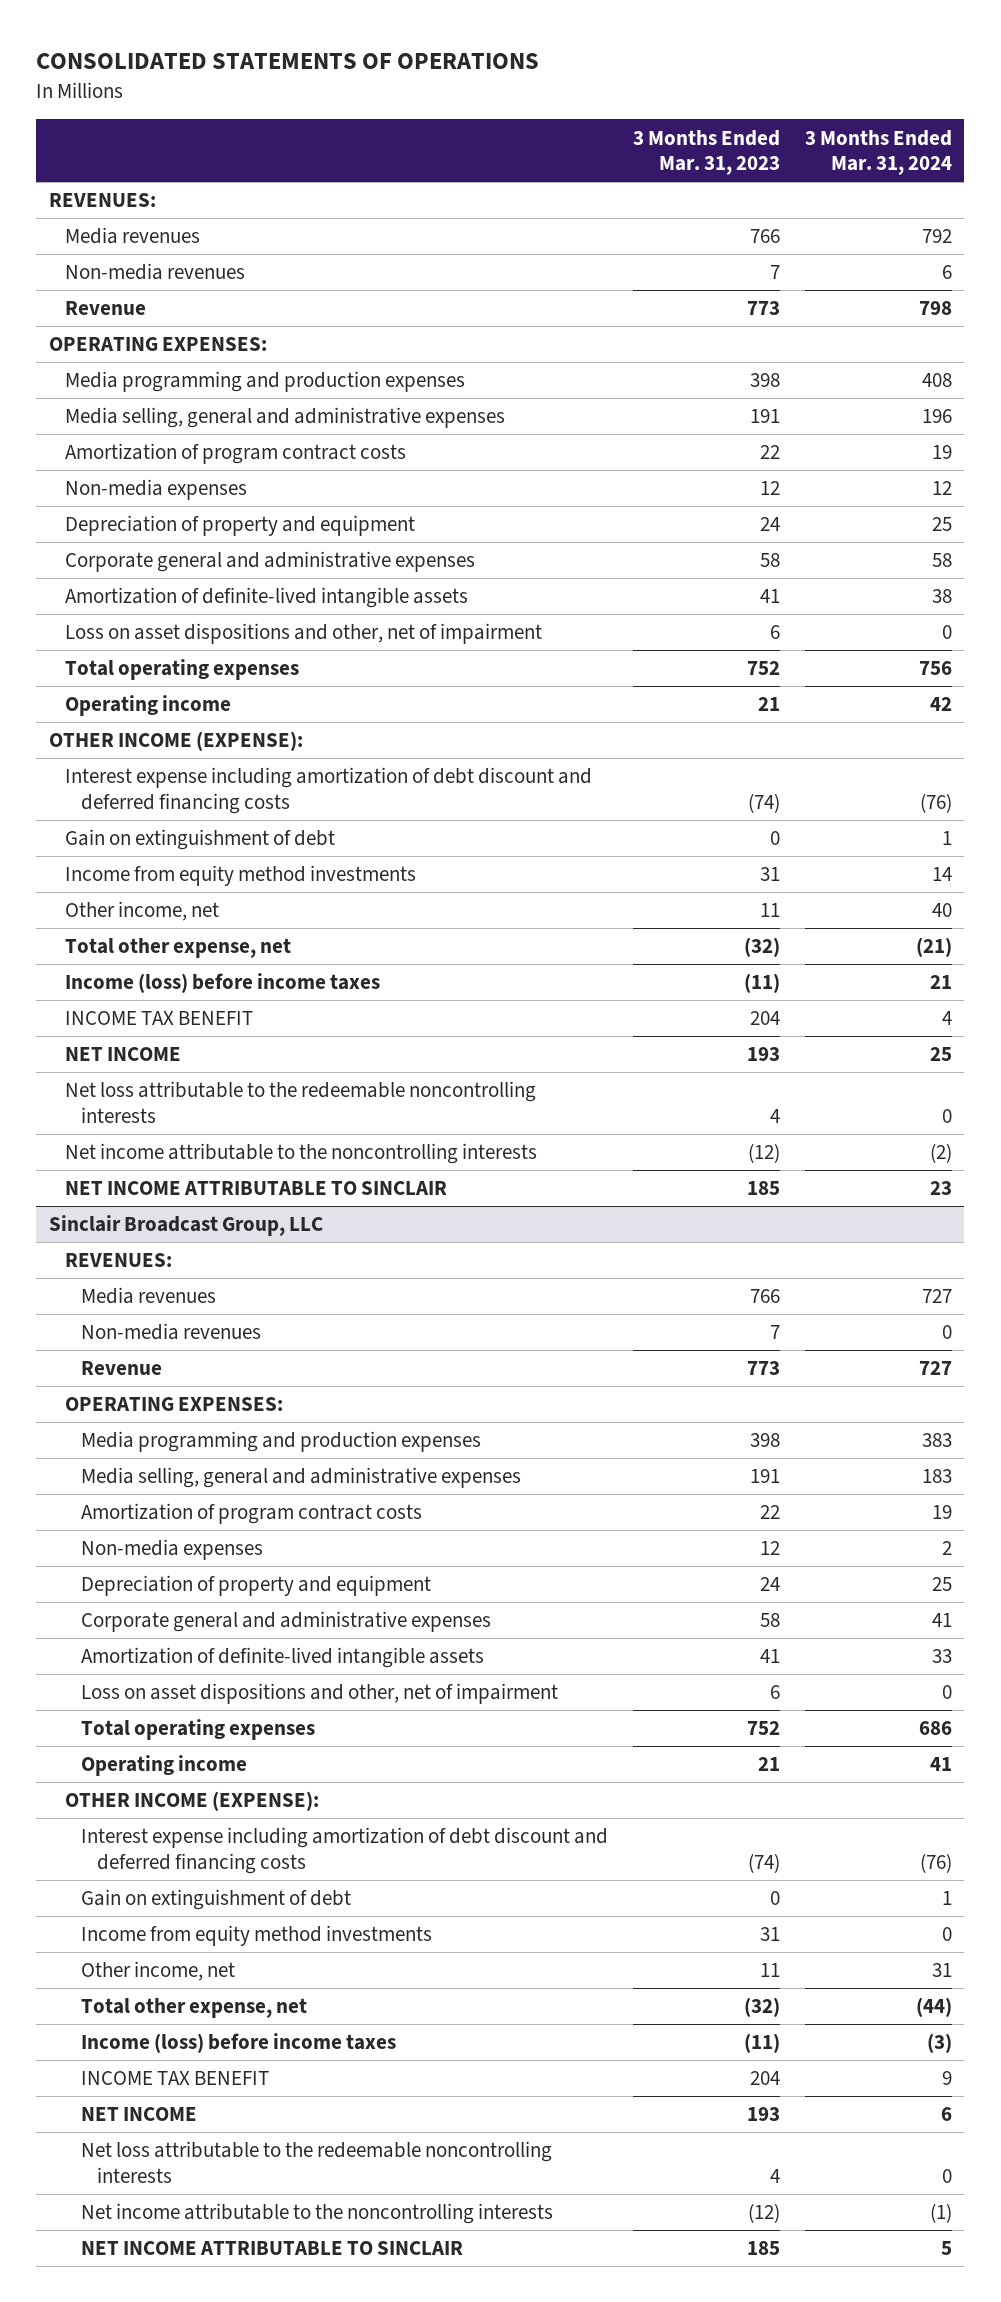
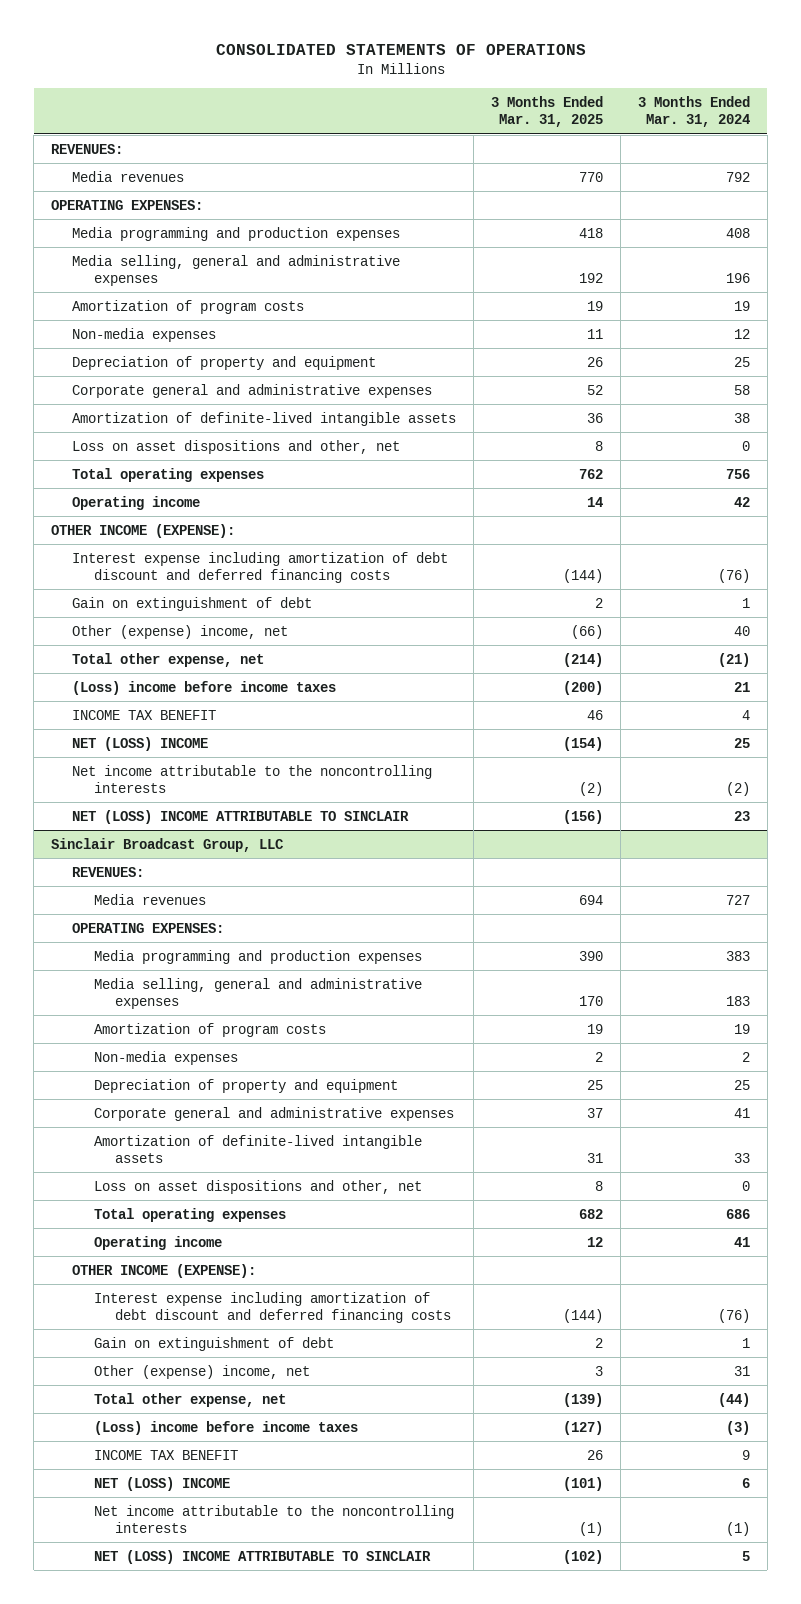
- | 3 Months Ended Mar. 31, 2023 | 3 Months Ended Mar. 31, 2024
+ | 3 Months Ended Mar. 31, 2025 | 3 Months Ended Mar. 31, 2024
- Non-media revenues | 7 | 6
- Revenue | 773 | 798
- Amortization of program contract costs | 22 | 19
+ Amortization of program costs | 19 | 19
- Loss on asset dispositions and other, net of impairment | 6 | 0
+ Loss on asset dispositions and other, net | 8 | 0
- Income from equity method investments | 31 | 14
- Other income, net | 11 | 40
+ Other (expense) income, net | (66) | 40
- Income (loss) before income taxes | (11) | 21
+ (Loss) income before income taxes | (200) | 21
- NET INCOME | 193 | 25
- Net loss attributable to the redeemable noncontrolling interests | 4 | 0
+ NET (LOSS) INCOME | (154) | 25
- NET INCOME ATTRIBUTABLE TO SINCLAIR | 185 | 23
+ NET (LOSS) INCOME ATTRIBUTABLE TO SINCLAIR | (156) | 23
@ Sinclair Broadcast Group, LLC
- Non-media revenues | 7 | 0
- Revenue | 773 | 727
- Amortization of program contract costs | 22 | 19
+ Amortization of program costs | 19 | 19
- Loss on asset dispositions and other, net of impairment | 6 | 0
+ Loss on asset dispositions and other, net | 8 | 0
- Income from equity method investments | 31 | 0
- Other income, net | 11 | 31
+ Other (expense) income, net | 3 | 31
- Income (loss) before income taxes | (11) | (3)
+ (Loss) income before income taxes | (127) | (3)
- NET INCOME | 193 | 6
- Net loss attributable to the redeemable noncontrolling interests | 4 | 0
+ NET (LOSS) INCOME | (101) | 6
- NET INCOME ATTRIBUTABLE TO SINCLAIR | 185 | 5
+ NET (LOSS) INCOME ATTRIBUTABLE TO SINCLAIR | (102) | 5

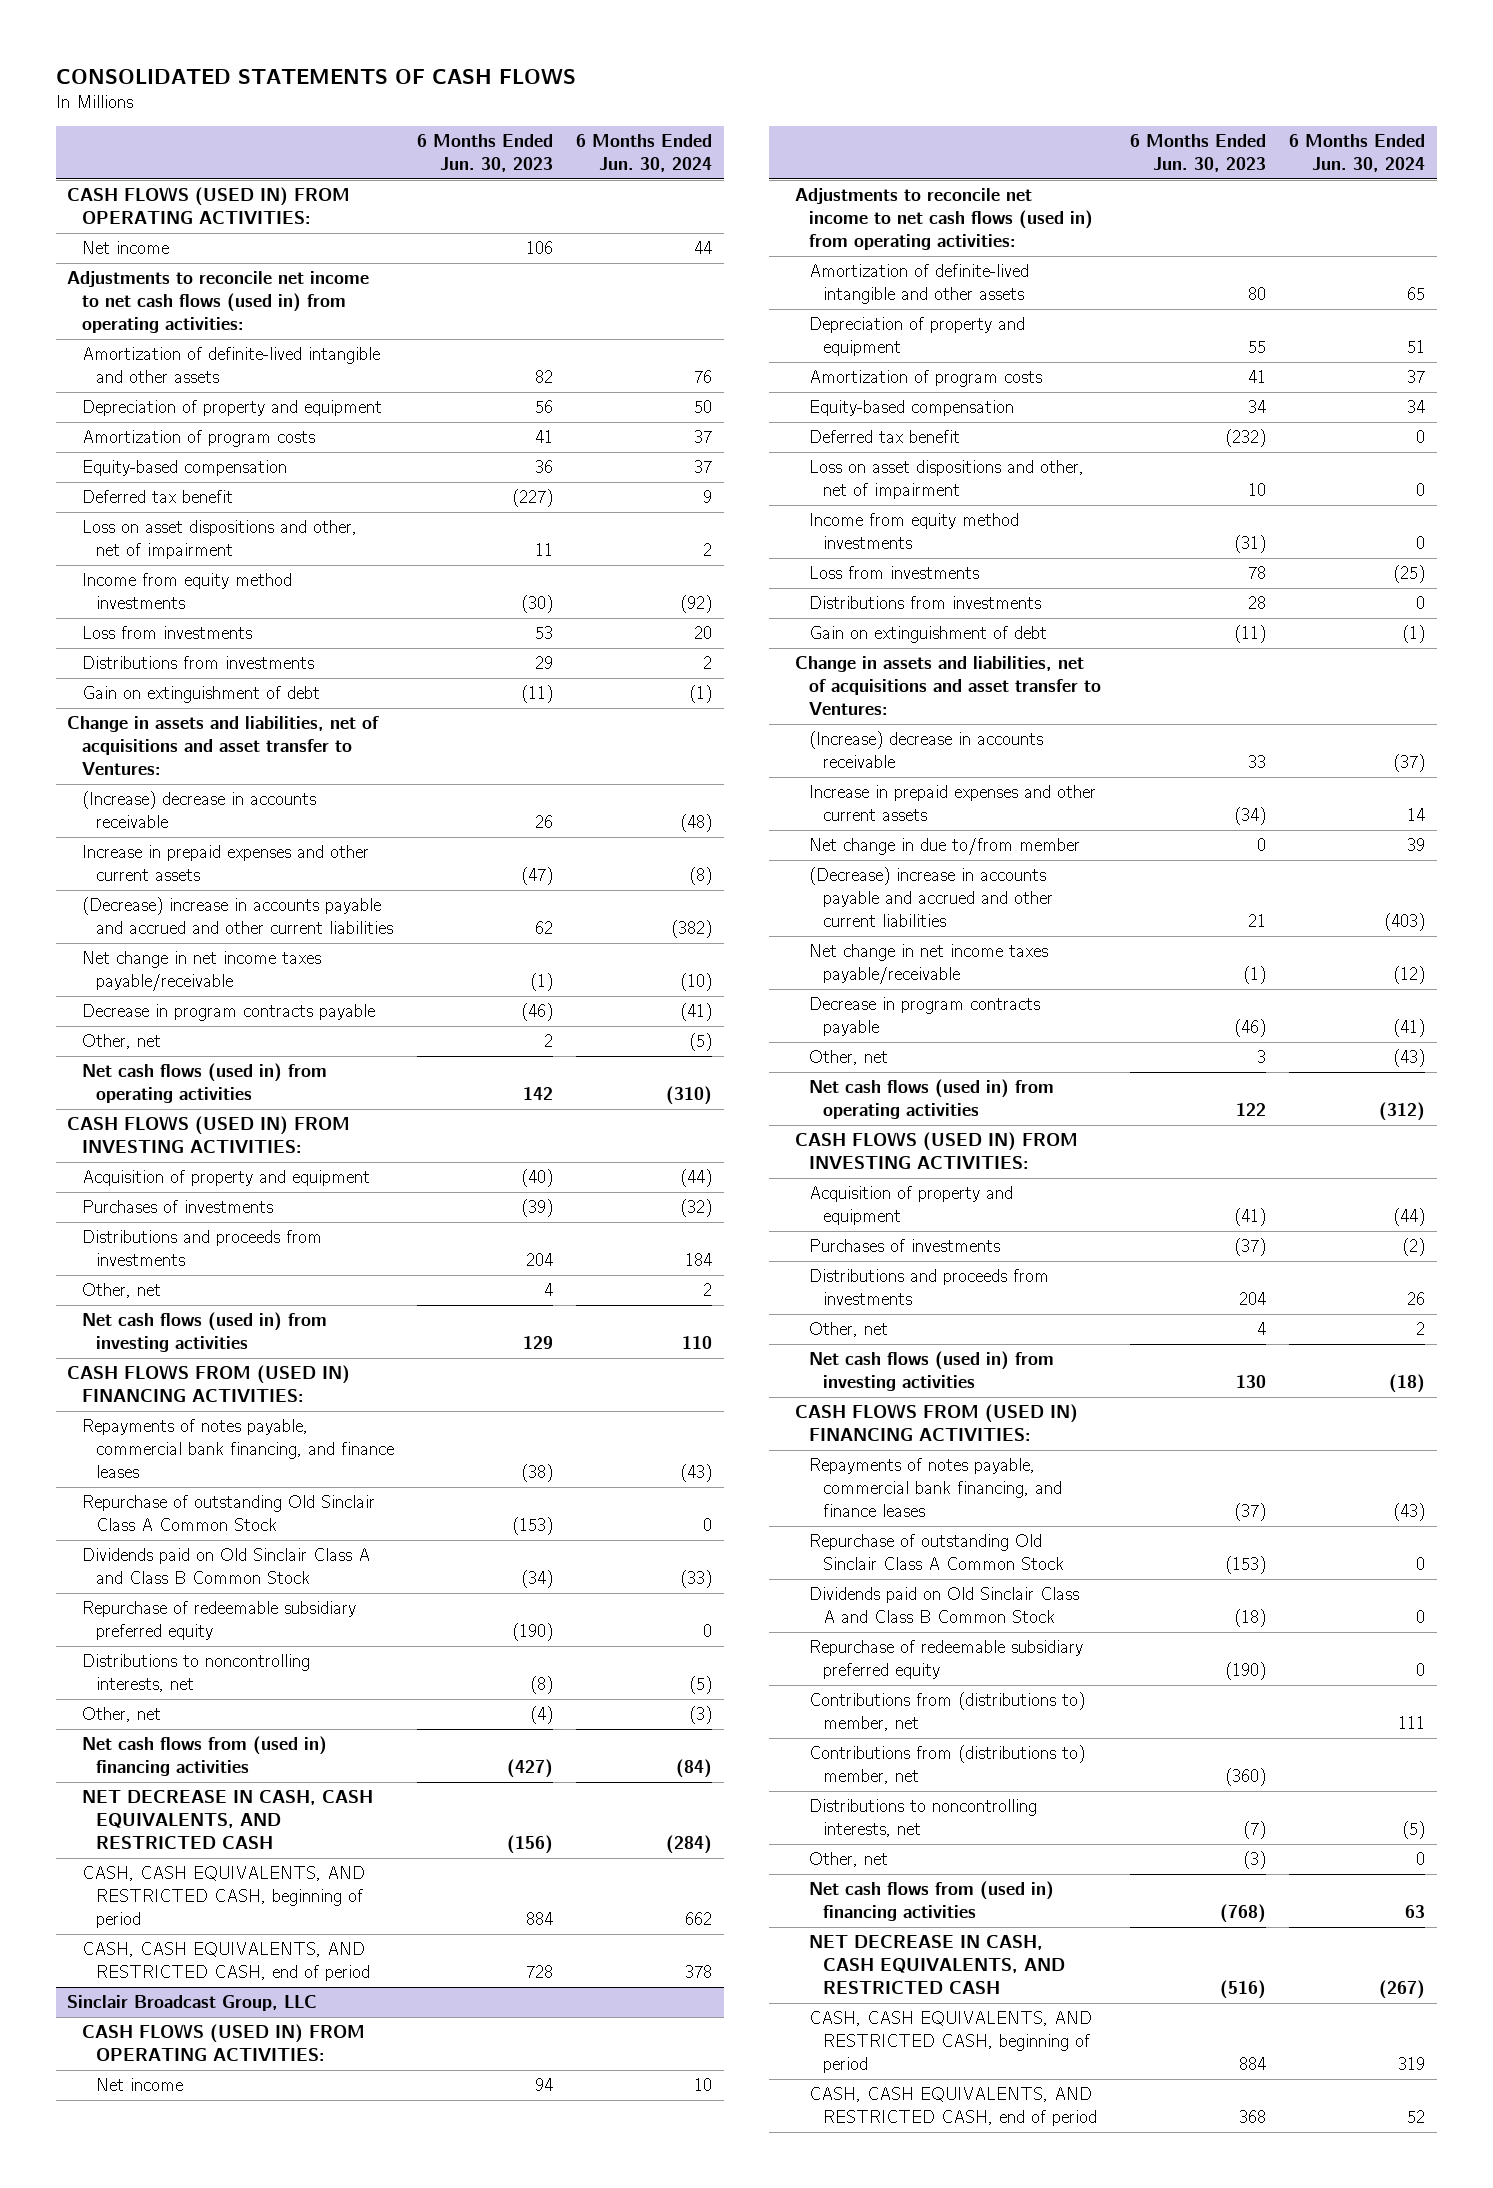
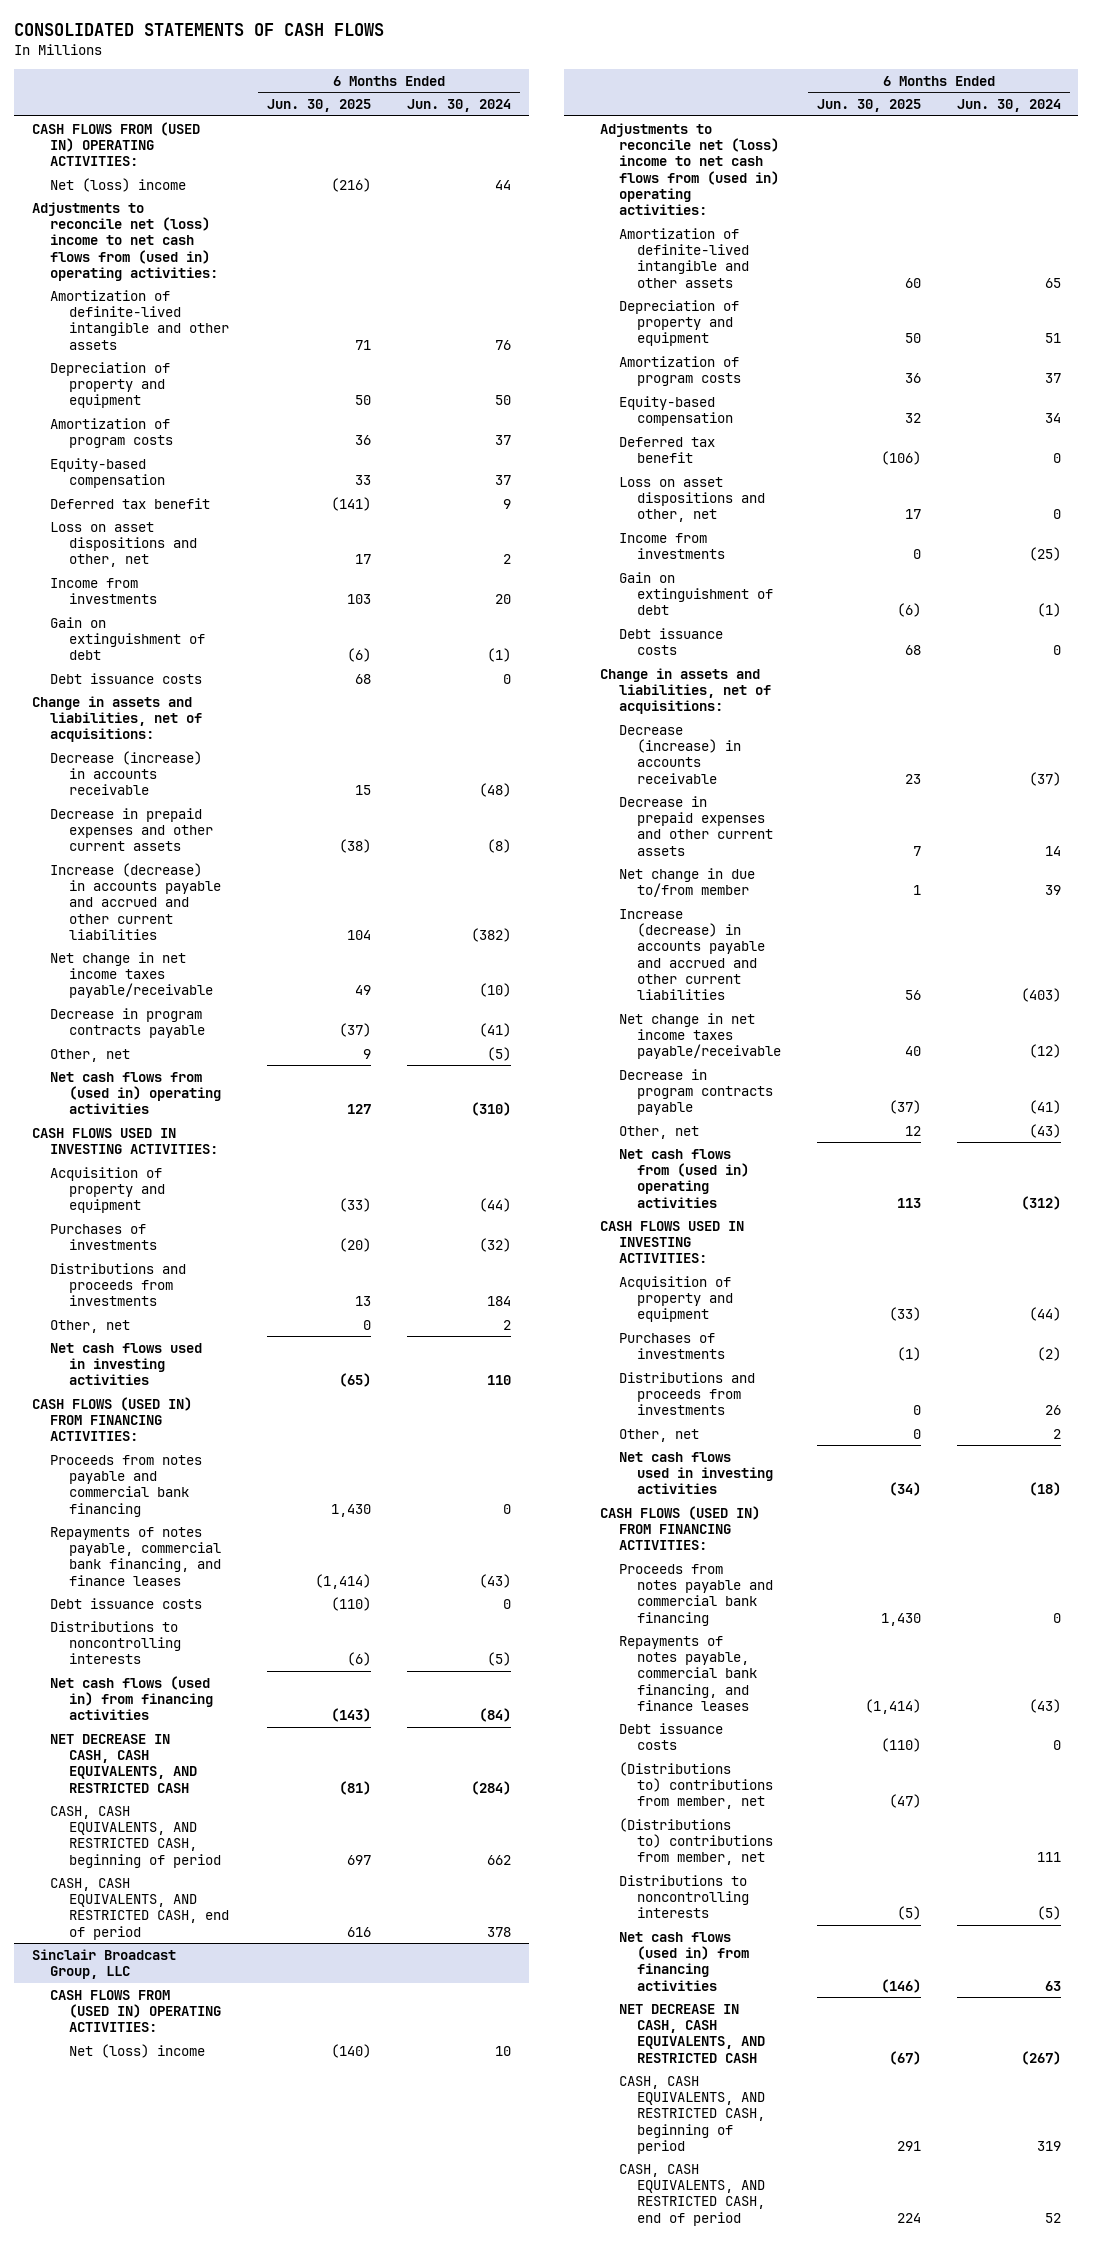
- | 6 Months Ended Jun. 30, 2023 | 6 Months Ended Jun. 30, 2024
+ | 6 Months Ended Jun. 30, 2025 | 6 Months Ended Jun. 30, 2024
- CASH FLOWS (USED IN) FROM OPERATING ACTIVITIES:
- Net income | 106 | 44
- Adjustments to reconcile net income to net cash flows (used in) from operating activities:
+ CASH FLOWS FROM (USED IN) OPERATING ACTIVITIES:
+ Net (loss) income | (216) | 44
+ Adjustments to reconcile net (loss) income to net cash flows from (used in) operating activities:
- Loss on asset dispositions and other, net of impairment | 11 | 2
- Income from equity method investments | (30) | (92)
- Loss from investments | 53 | 20
- Distributions from investments | 29 | 2
+ Loss on asset dispositions and other, net | 17 | 2
+ Income from investments | 103 | 20
- Change in assets and liabilities, net of acquisitions and asset transfer to Ventures:
- (Increase) decrease in accounts receivable | 26 | (48)
- Increase in prepaid expenses and other current assets | (47) | (8)
- (Decrease) increase in accounts payable and accrued and other current liabilities | 62 | (382)
+ Debt issuance costs | 68 | 0
+ Change in assets and liabilities, net of acquisitions:
+ Decrease (increase) in accounts receivable | 15 | (48)
+ Decrease in prepaid expenses and other current assets | (38) | (8)
+ Increase (decrease) in accounts payable and accrued and other current liabilities | 104 | (382)
- Net cash flows (used in) from operating activities | 142 | (310)
- CASH FLOWS (USED IN) FROM INVESTING ACTIVITIES:
+ Net cash flows from (used in) operating activities | 127 | (310)
+ CASH FLOWS USED IN INVESTING ACTIVITIES:
- Net cash flows (used in) from investing activities | 129 | 110
- CASH FLOWS FROM (USED IN) FINANCING ACTIVITIES:
+ Net cash flows used in investing activities | (65) | 110
+ CASH FLOWS (USED IN) FROM FINANCING ACTIVITIES:
+ Proceeds from notes payable and commercial bank financing | 1,430 | 0
- Repurchase of outstanding Old Sinclair Class A Common Stock | (153) | 0
- Dividends paid on Old Sinclair Class A and Class B Common Stock | (34) | (33)
- Repurchase of redeemable subsidiary preferred equity | (190) | 0
- Distributions to noncontrolling interests, net | (8) | (5)
- Other, net | (4) | (3)
- Net cash flows from (used in) financing activities | (427) | (84)
+ Debt issuance costs | (110) | 0
+ Distributions to noncontrolling interests | (6) | (5)
+ Net cash flows (used in) from financing activities | (143) | (84)
@ Sinclair Broadcast Group, LLC
- CASH FLOWS (USED IN) FROM OPERATING ACTIVITIES:
- Net income | 94 | 10
- Adjustments to reconcile net income to net cash flows (used in) from operating activities:
+ CASH FLOWS FROM (USED IN) OPERATING ACTIVITIES:
+ Net (loss) income | (140) | 10
+ Adjustments to reconcile net (loss) income to net cash flows from (used in) operating activities:
- Loss on asset dispositions and other, net of impairment | 10 | 0
- Income from equity method investments | (31) | 0
- Loss from investments | 78 | (25)
- Distributions from investments | 28 | 0
+ Loss on asset dispositions and other, net | 17 | 0
+ Income from investments | 0 | (25)
- Change in assets and liabilities, net of acquisitions and asset transfer to Ventures:
- (Increase) decrease in accounts receivable | 33 | (37)
- Increase in prepaid expenses and other current assets | (34) | 14
+ Debt issuance costs | 68 | 0
+ Change in assets and liabilities, net of acquisitions:
+ Decrease (increase) in accounts receivable | 23 | (37)
+ Decrease in prepaid expenses and other current assets | 7 | 14
- (Decrease) increase in accounts payable and accrued and other current liabilities | 21 | (403)
+ Increase (decrease) in accounts payable and accrued and other current liabilities | 56 | (403)
- Net cash flows (used in) from operating activities | 122 | (312)
- CASH FLOWS (USED IN) FROM INVESTING ACTIVITIES:
+ Net cash flows from (used in) operating activities | 113 | (312)
+ CASH FLOWS USED IN INVESTING ACTIVITIES:
- Net cash flows (used in) from investing activities | 130 | (18)
- CASH FLOWS FROM (USED IN) FINANCING ACTIVITIES:
+ Net cash flows used in investing activities | (34) | (18)
+ CASH FLOWS (USED IN) FROM FINANCING ACTIVITIES:
+ Proceeds from notes payable and commercial bank financing | 1,430 | 0
- Repurchase of outstanding Old Sinclair Class A Common Stock | (153) | 0
- Dividends paid on Old Sinclair Class A and Class B Common Stock | (18) | 0
- Repurchase of redeemable subsidiary preferred equity | (190) | 0
- Contributions from (distributions to) member, net | | 111
- Contributions from (distributions to) member, net | (360) |
- Distributions to noncontrolling interests, net | (7) | (5)
- Other, net | (3) | 0
- Net cash flows from (used in) financing activities | (768) | 63
+ Debt issuance costs | (110) | 0
+ (Distributions to) contributions from member, net | (47) |
+ (Distributions to) contributions from member, net | | 111
+ Distributions to noncontrolling interests | (5) | (5)
+ Net cash flows (used in) from financing activities | (146) | 63

